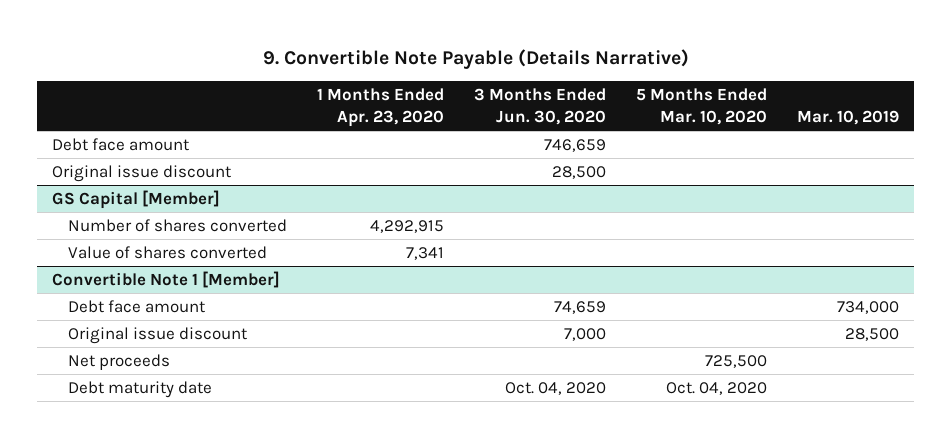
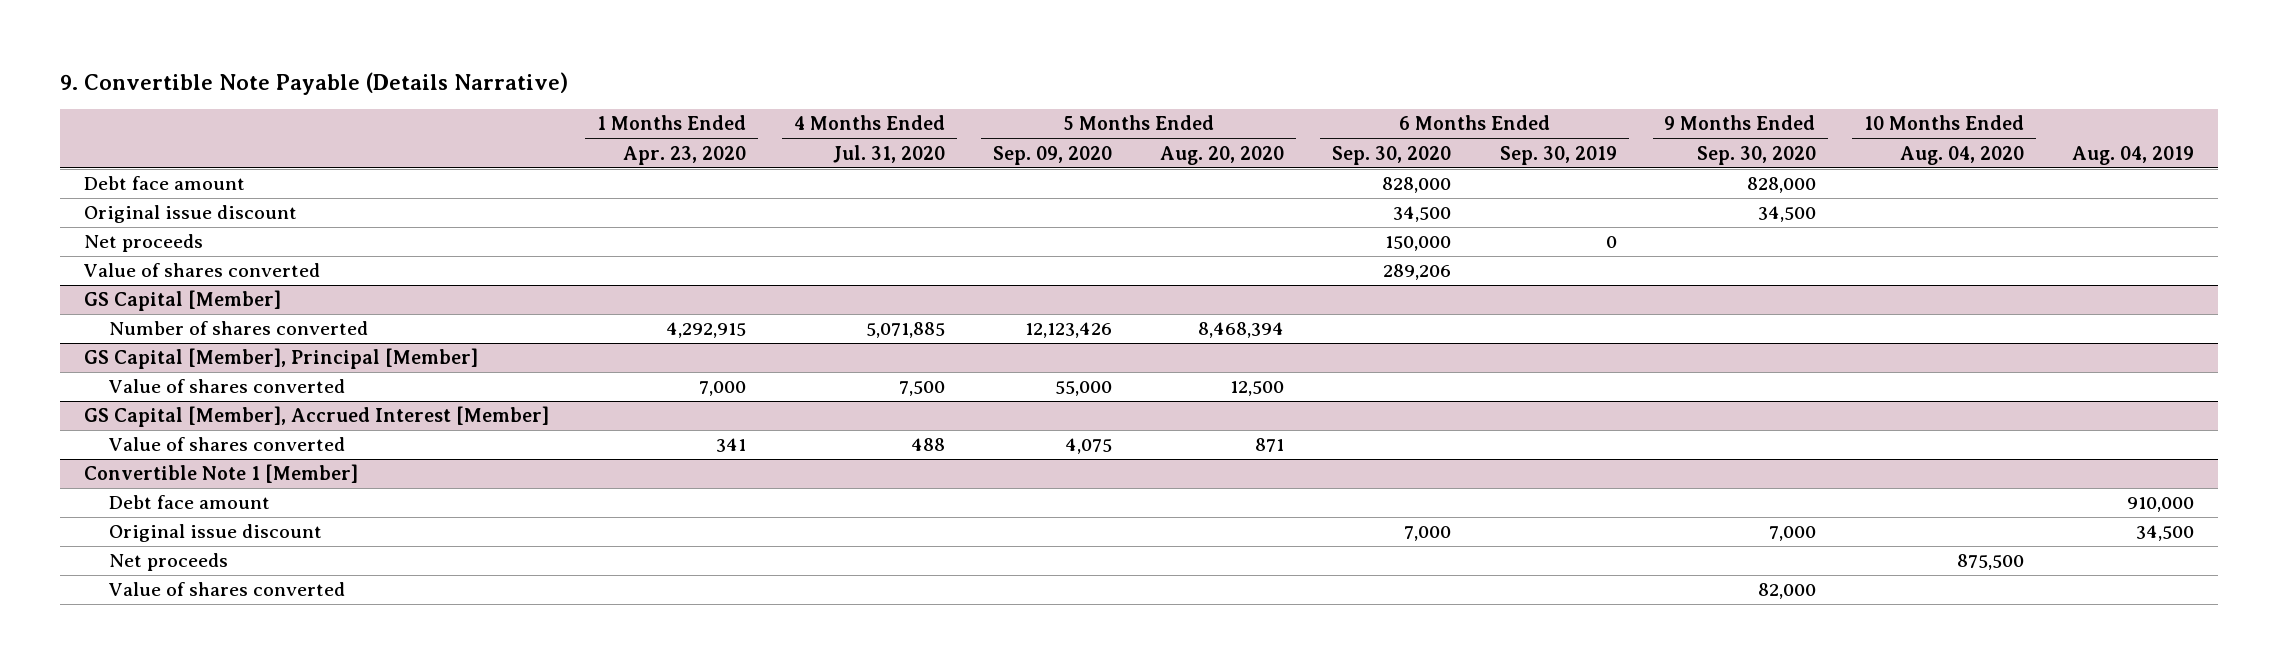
- | 1 Months Ended Apr. 23, 2020 | 3 Months Ended Jun. 30, 2020 | 5 Months Ended Mar. 10, 2020 | Mar. 10, 2019
+ | 1 Months Ended Apr. 23, 2020 | 4 Months Ended Jul. 31, 2020 | 5 Months Ended Sep. 09, 2020 | 5 Months Ended Aug. 20, 2020 | 6 Months Ended Sep. 30, 2020 | 6 Months Ended Sep. 30, 2019 | 9 Months Ended Sep. 30, 2020 | 10 Months Ended Aug. 04, 2020 | Aug. 04, 2019
+ Net proceeds | | | | | 150,000 | 0 | | |
+ Value of shares converted | | | | | 289,206 | | | |
@ GS Capital [Member]
- Value of shares converted | 7,341 | | |
+ GS Capital [Member], Principal [Member]
+ Value of shares converted | 7,000 | 7,500 | 55,000 | 12,500 | | | | |
+ GS Capital [Member], Accrued Interest [Member]
+ Value of shares converted | 341 | 488 | 4,075 | 871 | | | | |
@ Convertible Note 1 [Member]
- Debt maturity date | | Oct. 04, 2020 | Oct. 04, 2020 |
+ Value of shares converted | | | | | | | 82,000 | |

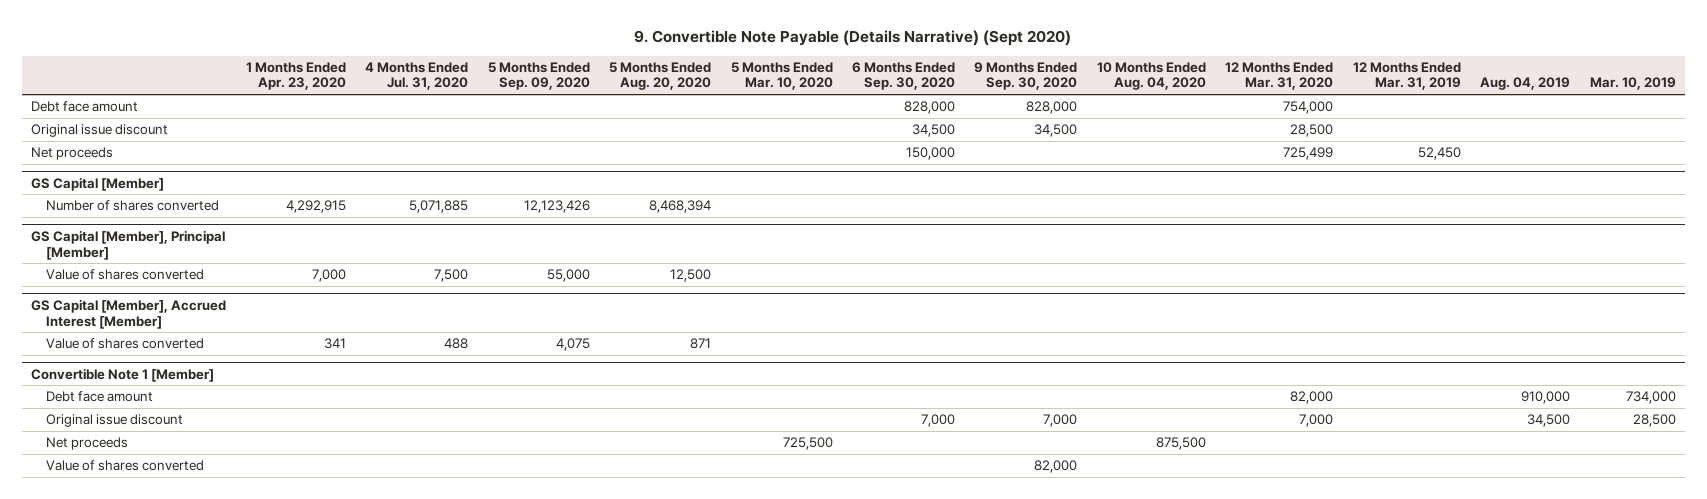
- 9. Convertible Note Payable (Details Narrative)
+ 9. Convertible Note Payable (Details Narrative) (Sept 2020)
- | 1 Months Ended Apr. 23, 2020 | 4 Months Ended Jul. 31, 2020 | 5 Months Ended Sep. 09, 2020 | 5 Months Ended Aug. 20, 2020 | 6 Months Ended Sep. 30, 2020 | 6 Months Ended Sep. 30, 2019 | 9 Months Ended Sep. 30, 2020 | 10 Months Ended Aug. 04, 2020 | Aug. 04, 2019
+ | 1 Months Ended Apr. 23, 2020 | 4 Months Ended Jul. 31, 2020 | 5 Months Ended Sep. 09, 2020 | 5 Months Ended Aug. 20, 2020 | 5 Months Ended Mar. 10, 2020 | 6 Months Ended Sep. 30, 2020 | 9 Months Ended Sep. 30, 2020 | 10 Months Ended Aug. 04, 2020 | 12 Months Ended Mar. 31, 2020 | 12 Months Ended Mar. 31, 2019 | Aug. 04, 2019 | Mar. 10, 2019
- Value of shares converted | | | | | 289,206 | | | |

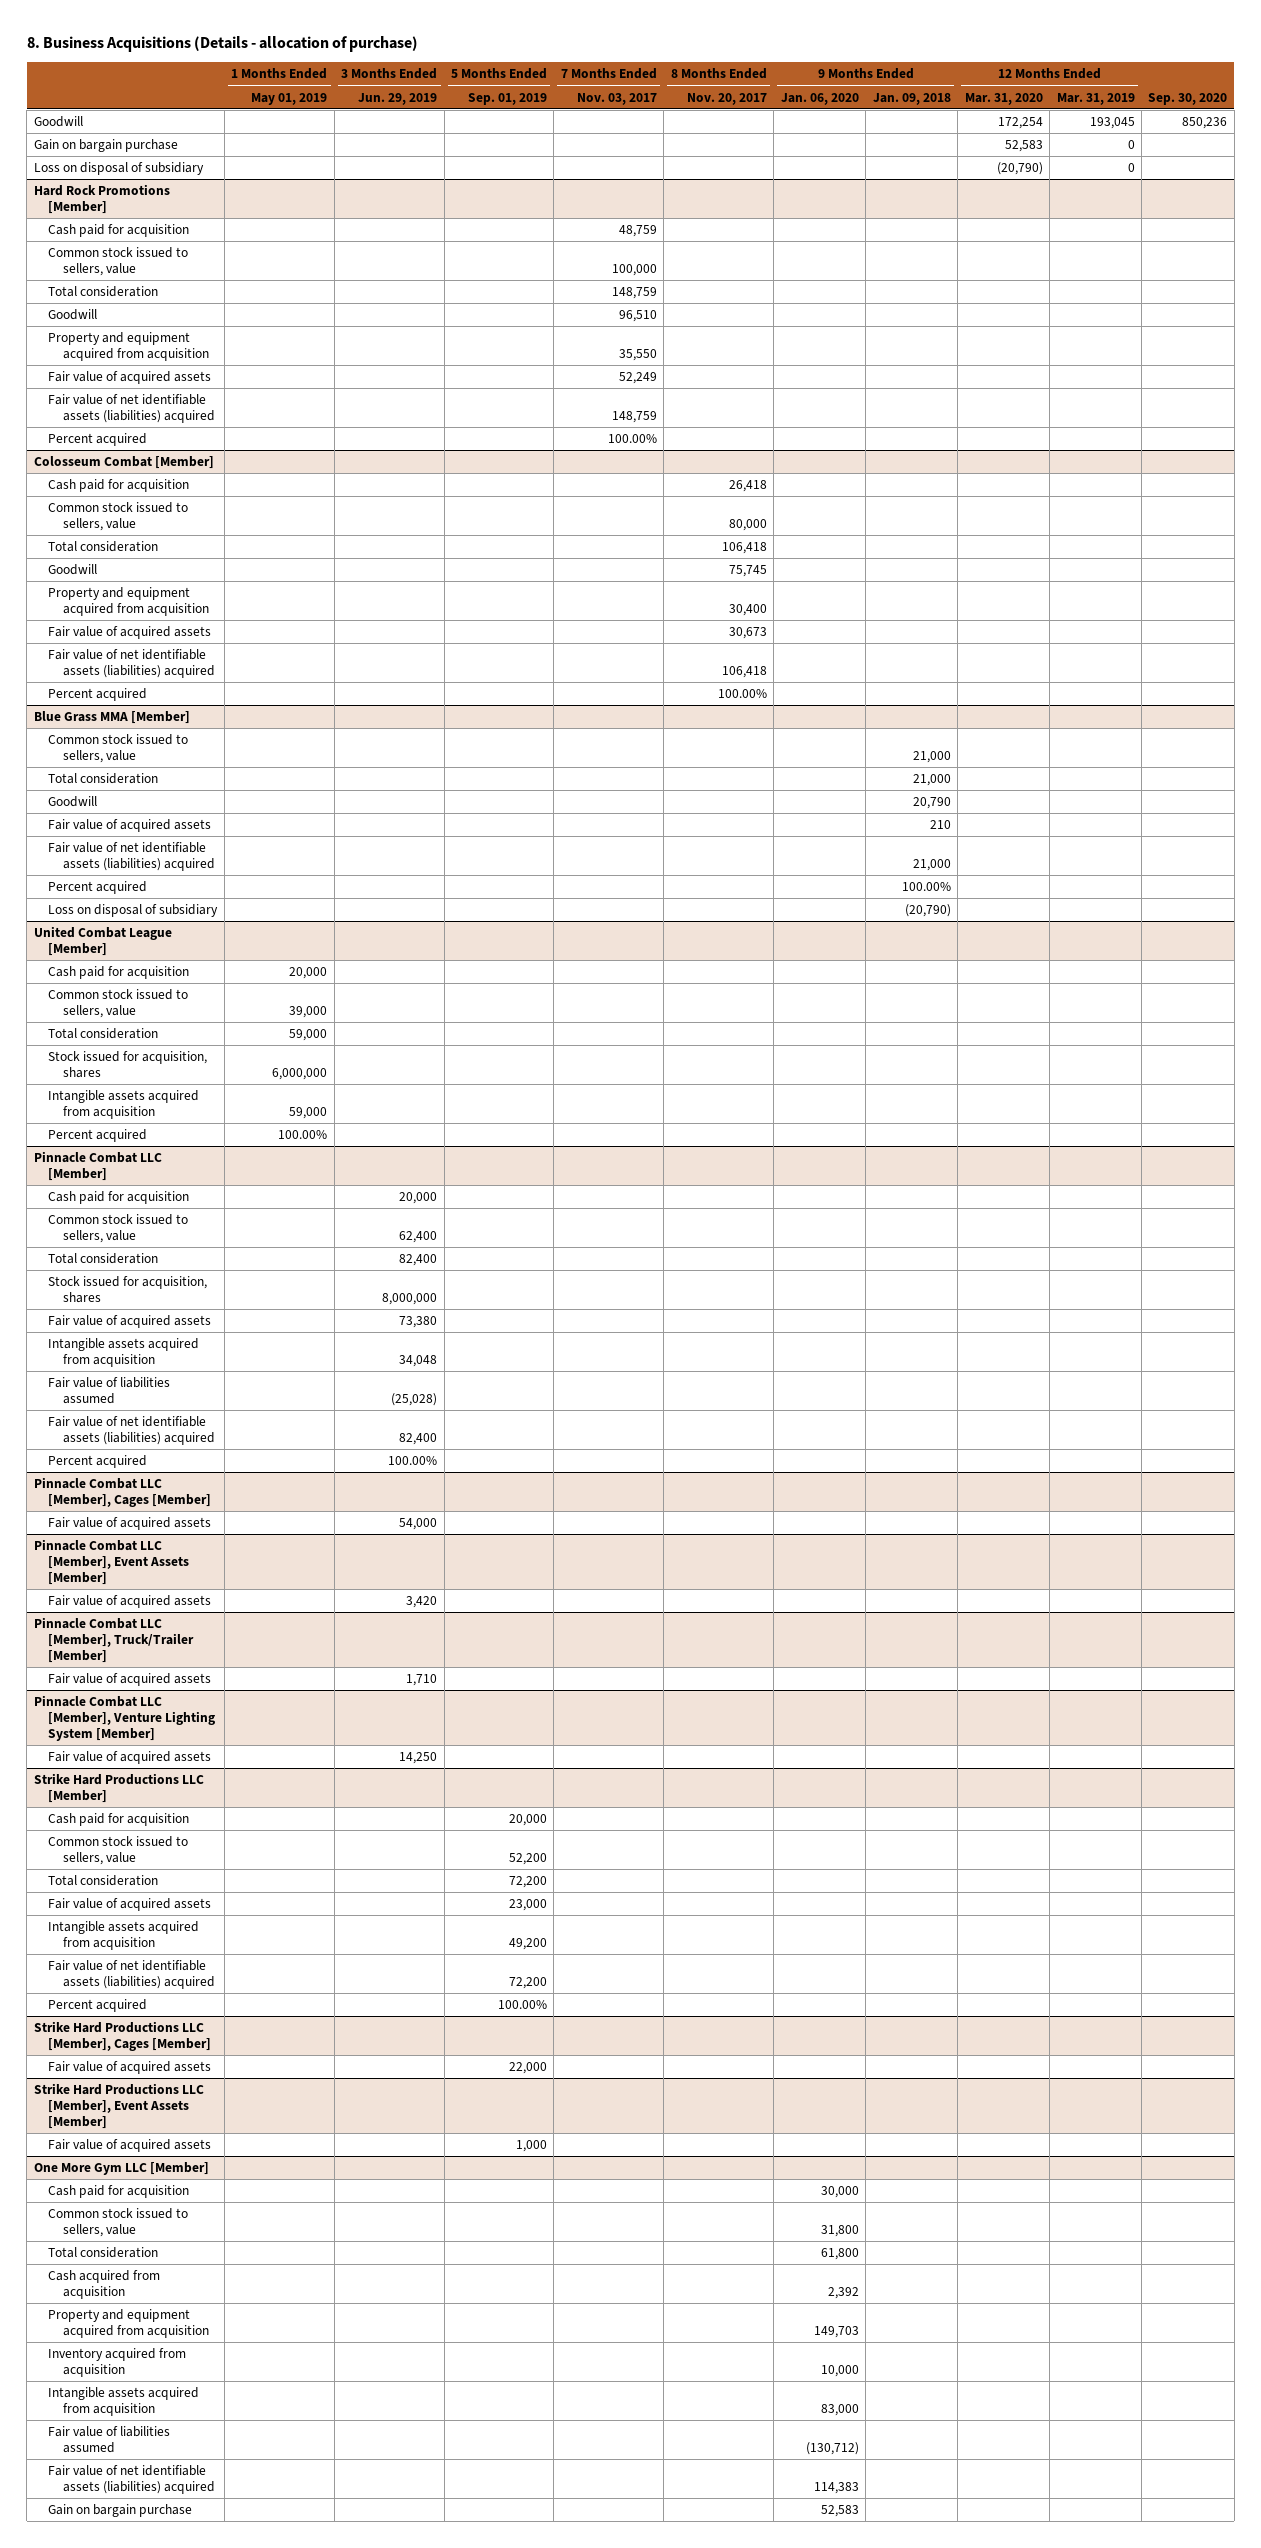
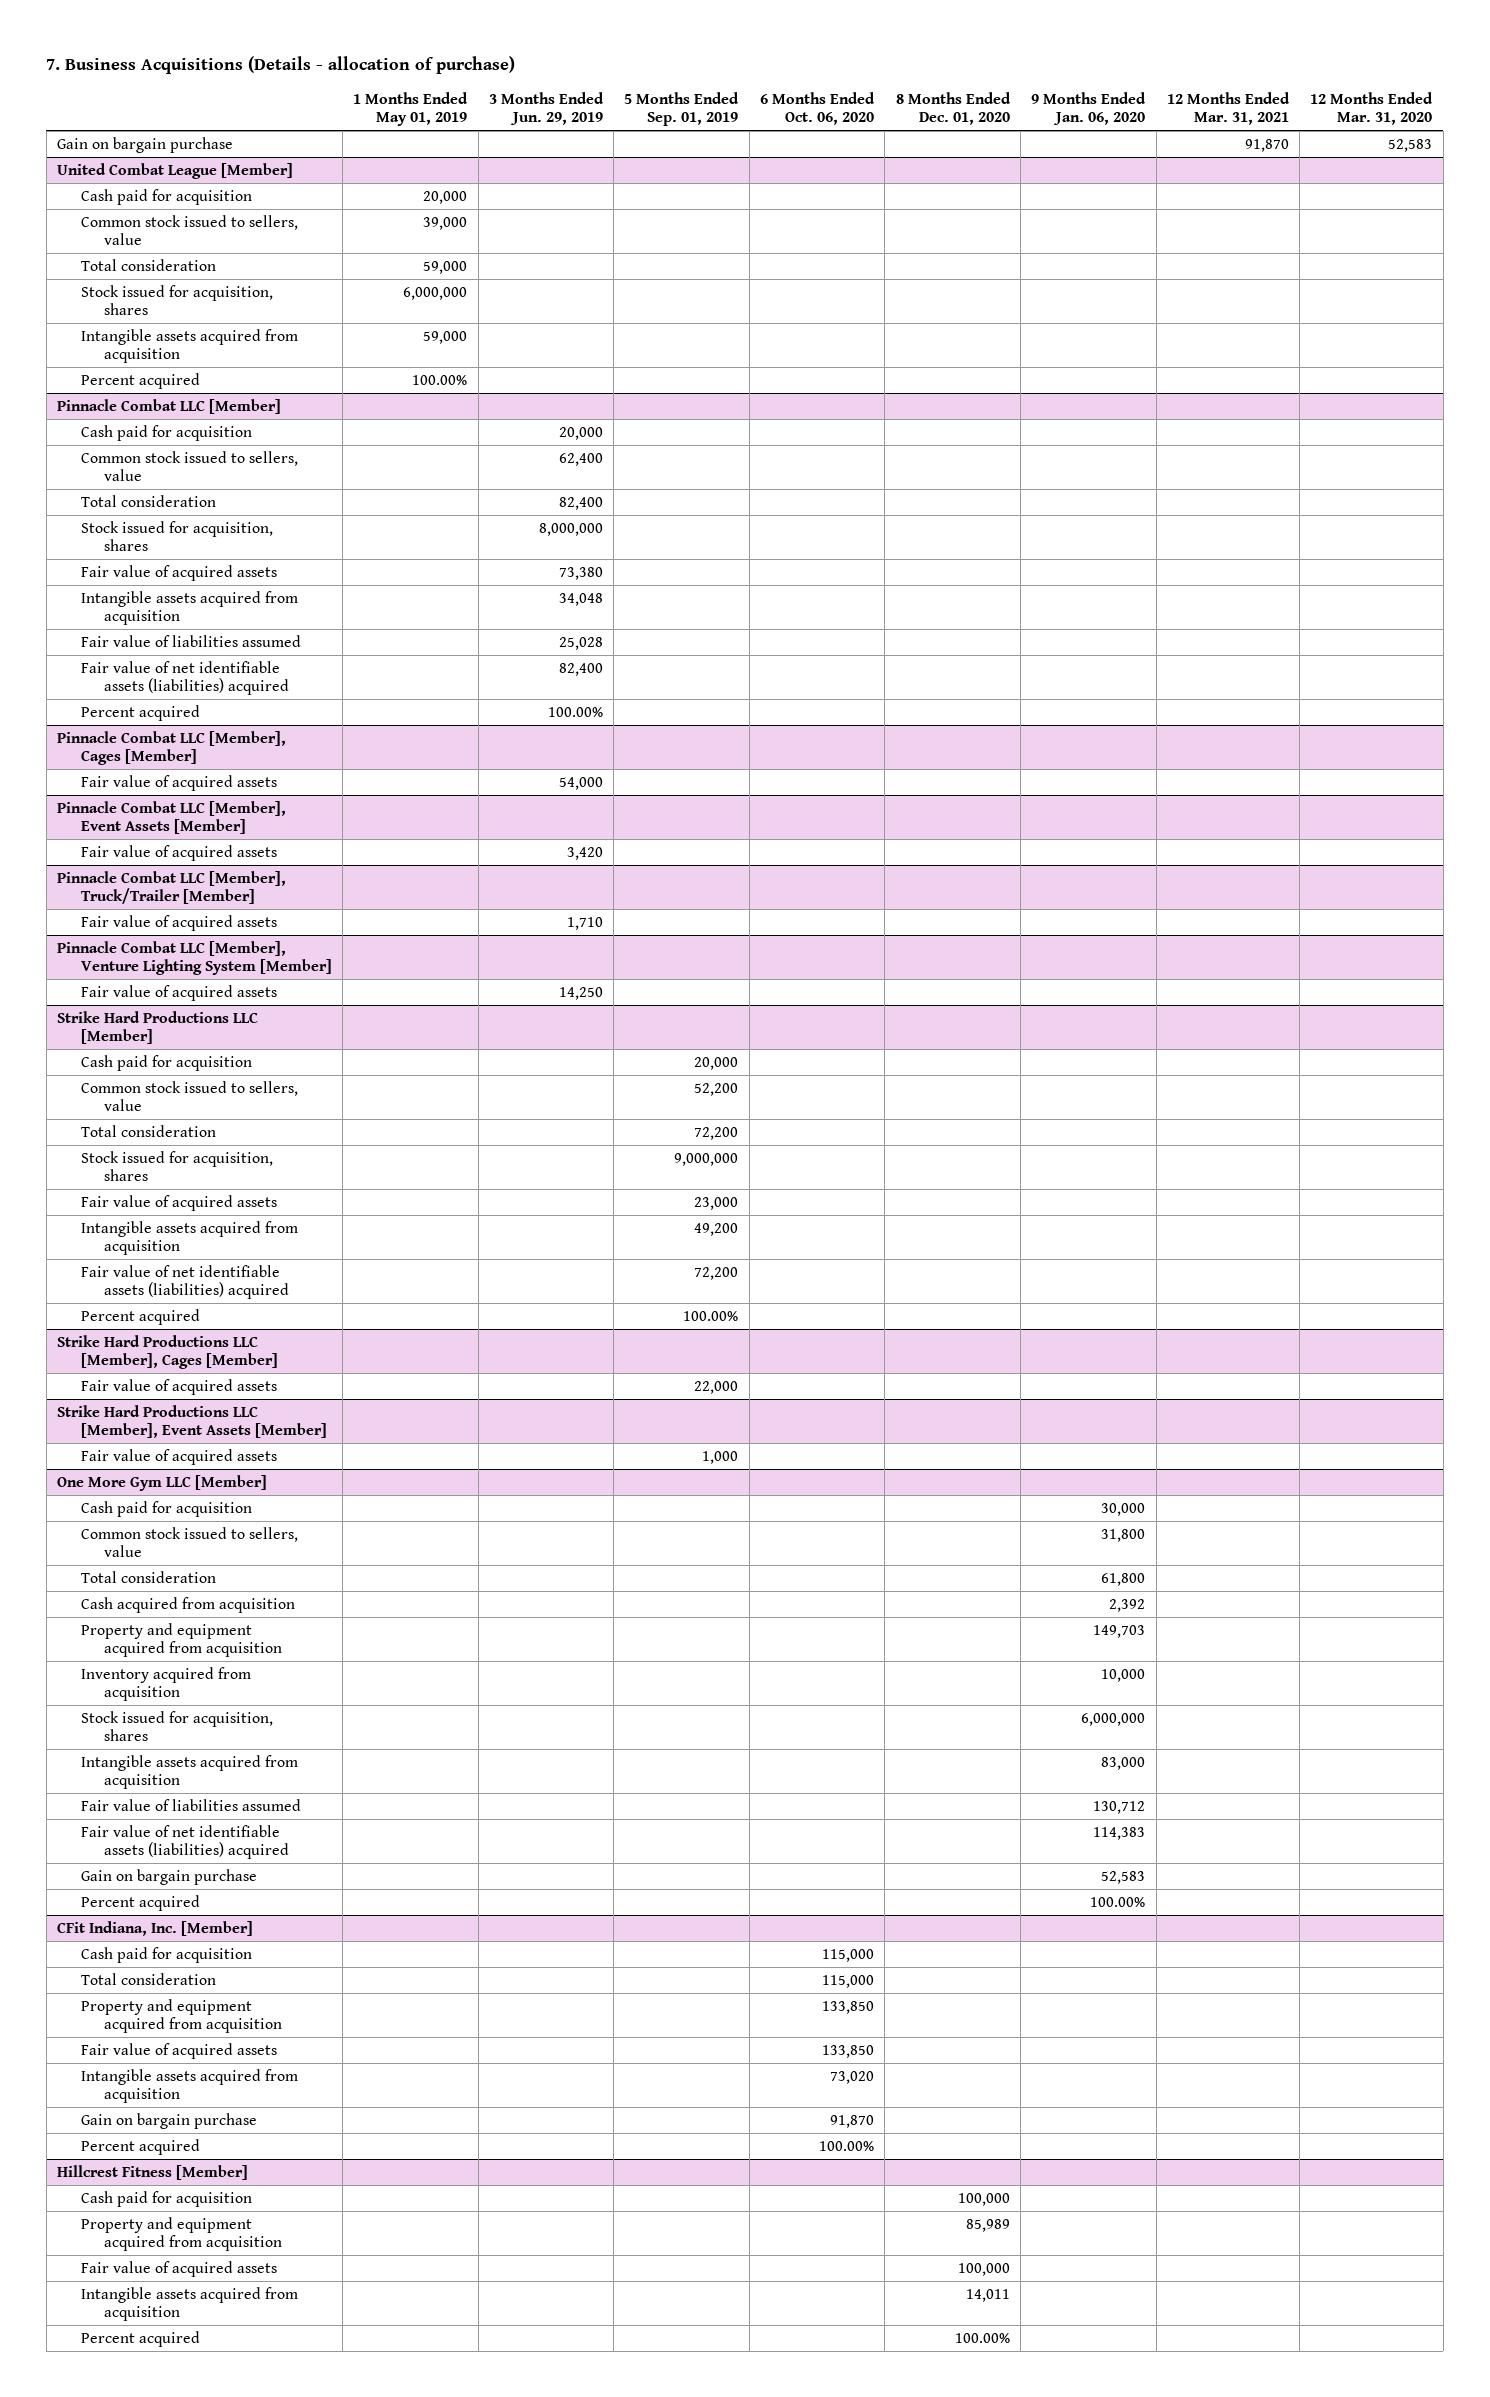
- 8. Business Acquisitions (Details - allocation of purchase)
+ 7. Business Acquisitions (Details - allocation of purchase)
- | 1 Months Ended May 01, 2019 | 3 Months Ended Jun. 29, 2019 | 5 Months Ended Sep. 01, 2019 | 7 Months Ended Nov. 03, 2017 | 8 Months Ended Nov. 20, 2017 | 9 Months Ended Jan. 06, 2020 | 9 Months Ended Jan. 09, 2018 | 12 Months Ended Mar. 31, 2020 | 12 Months Ended Mar. 31, 2019 | Sep. 30, 2020
+ | 1 Months Ended May 01, 2019 | 3 Months Ended Jun. 29, 2019 | 5 Months Ended Sep. 01, 2019 | 6 Months Ended Oct. 06, 2020 | 8 Months Ended Dec. 01, 2020 | 9 Months Ended Jan. 06, 2020 | 12 Months Ended Mar. 31, 2021 | 12 Months Ended Mar. 31, 2020
- Goodwill | | | | | | | | 172,254 | 193,045 | 850,236
- Loss on disposal of subsidiary | | | | | | | | (20,790) | 0 |
- Hard Rock Promotions [Member]
- Cash paid for acquisition | | | | 48,759 | | | | | |
- Common stock issued to sellers, value | | | | 100,000 | | | | | |
- Total consideration | | | | 148,759 | | | | | |
- Goodwill | | | | 96,510 | | | | | |
- Property and equipment acquired from acquisition | | | | 35,550 | | | | | |
- Fair value of acquired assets | | | | 52,249 | | | | | |
- Fair value of net identifiable assets (liabilities) acquired | | | | 148,759 | | | | | |
- Percent acquired | | | | 100.00% | | | | | |
- Colosseum Combat [Member]
- Cash paid for acquisition | | | | | 26,418 | | | | |
- Common stock issued to sellers, value | | | | | 80,000 | | | | |
- Total consideration | | | | | 106,418 | | | | |
- Goodwill | | | | | 75,745 | | | | |
- Property and equipment acquired from acquisition | | | | | 30,400 | | | | |
- Fair value of acquired assets | | | | | 30,673 | | | | |
- Fair value of net identifiable assets (liabilities) acquired | | | | | 106,418 | | | | |
- Percent acquired | | | | | 100.00% | | | | |
- Blue Grass MMA [Member]
- Common stock issued to sellers, value | | | | | | | 21,000 | | |
- Total consideration | | | | | | | 21,000 | | |
- Goodwill | | | | | | | 20,790 | | |
- Fair value of acquired assets | | | | | | | 210 | | |
- Fair value of net identifiable assets (liabilities) acquired | | | | | | | 21,000 | | |
- Percent acquired | | | | | | | 100.00% | | |
- Loss on disposal of subsidiary | | | | | | | (20,790) | | |
@ Pinnacle Combat LLC [Member]
- Fair value of liabilities assumed | | (25,028) | | | | | | | |
+ Fair value of liabilities assumed | | 25,028 | | | | | |
@ Strike Hard Productions LLC [Member]
+ Stock issued for acquisition, shares | | | 9,000,000 | | | | |
@ One More Gym LLC [Member]
+ Stock issued for acquisition, shares | | | | | | 6,000,000 | |
- Fair value of liabilities assumed | | | | | | (130,712) | | | |
+ Fair value of liabilities assumed | | | | | | 130,712 | |
+ Percent acquired | | | | | | 100.00% | |
+ CFit Indiana, Inc. [Member]
+ Cash paid for acquisition | | | | 115,000 | | | |
+ Total consideration | | | | 115,000 | | | |
+ Property and equipment acquired from acquisition | | | | 133,850 | | | |
+ Fair value of acquired assets | | | | 133,850 | | | |
+ Intangible assets acquired from acquisition | | | | 73,020 | | | |
+ Gain on bargain purchase | | | | 91,870 | | | |
+ Percent acquired | | | | 100.00% | | | |
+ Hillcrest Fitness [Member]
+ Cash paid for acquisition | | | | | 100,000 | | |
+ Property and equipment acquired from acquisition | | | | | 85,989 | | |
+ Fair value of acquired assets | | | | | 100,000 | | |
+ Intangible assets acquired from acquisition | | | | | 14,011 | | |
+ Percent acquired | | | | | 100.00% | | |

